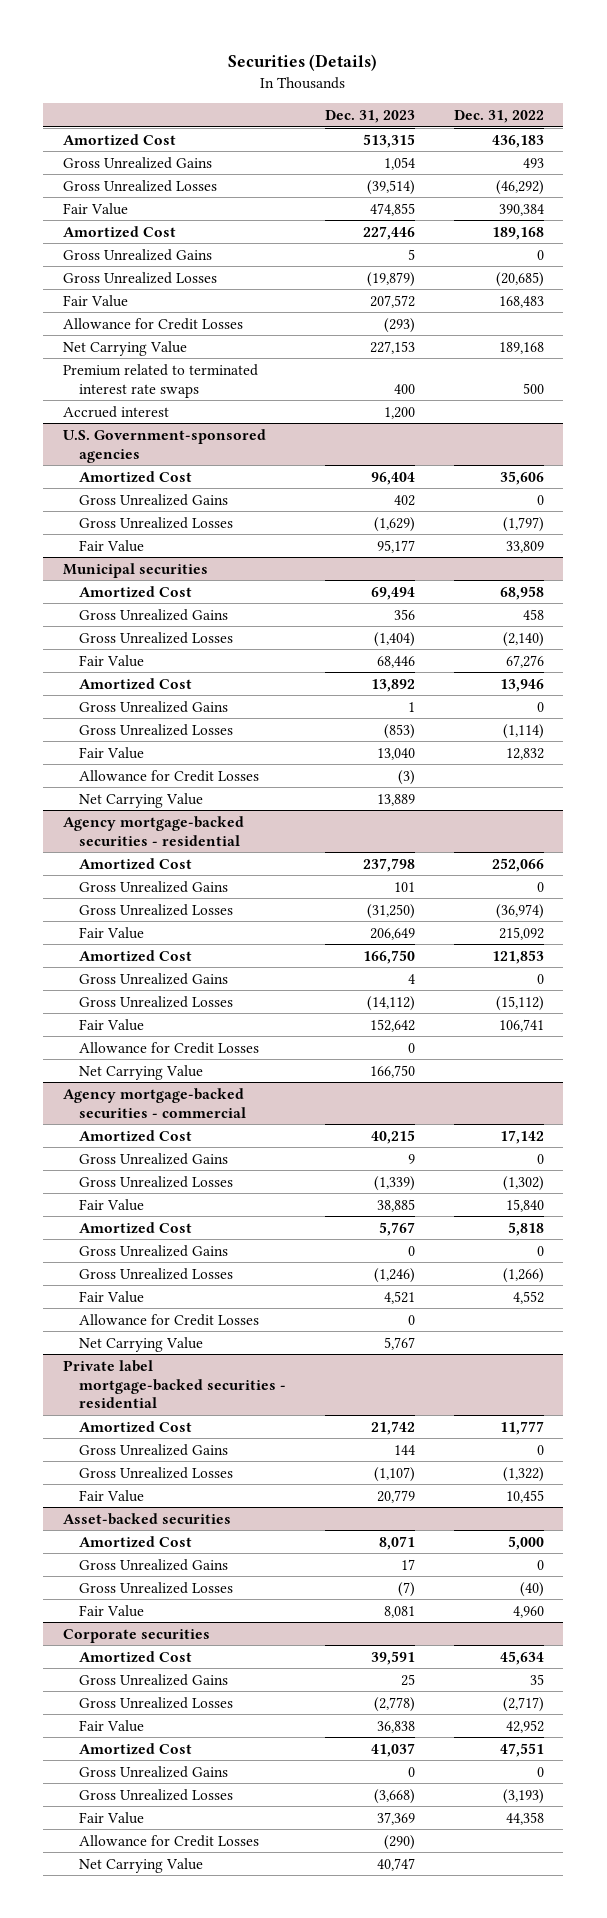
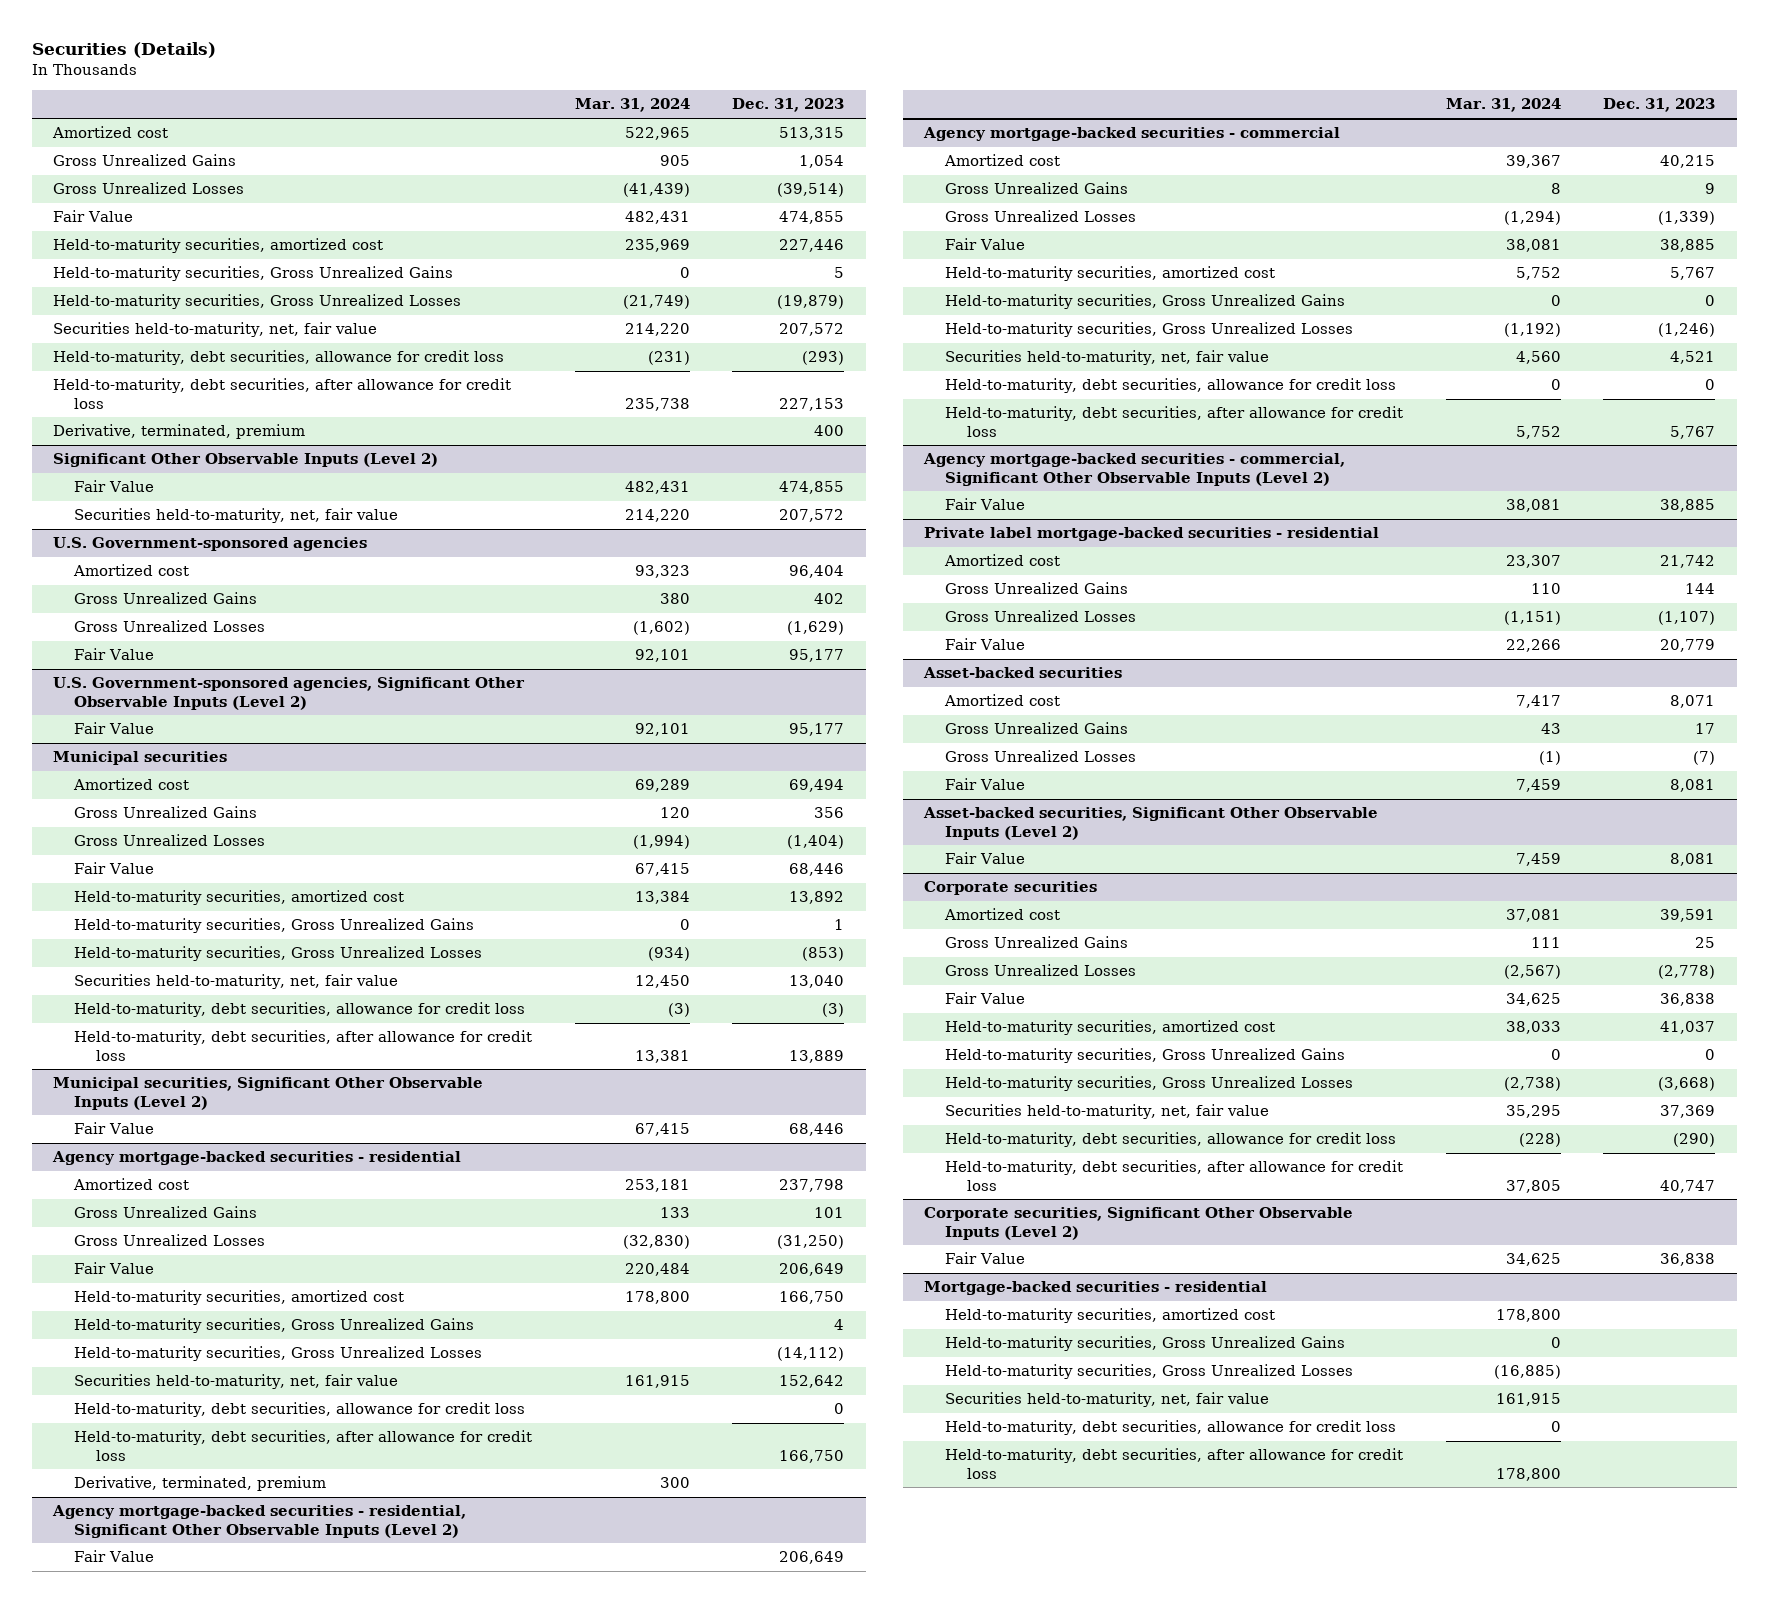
- | Dec. 31, 2023 | Dec. 31, 2022
+ | Mar. 31, 2024 | Dec. 31, 2023
- Amortized Cost | 513,315 | 436,183
+ Amortized cost | 522,965 | 513,315
- Amortized Cost | 227,446 | 189,168
- Gross Unrealized Gains | 5 | 0
- Gross Unrealized Losses | (19,879) | (20,685)
- Fair Value | 207,572 | 168,483
- Allowance for Credit Losses | (293) |
- Net Carrying Value | 227,153 | 189,168
- Premium related to terminated interest rate swaps | 400 | 500
- Accrued interest | 1,200 |
+ Held-to-maturity securities, amortized cost | 235,969 | 227,446
+ Held-to-maturity securities, Gross Unrealized Gains | 0 | 5
+ Held-to-maturity securities, Gross Unrealized Losses | (21,749) | (19,879)
+ Securities held-to-maturity, net, fair value | 214,220 | 207,572
+ Held-to-maturity, debt securities, allowance for credit loss | (231) | (293)
+ Held-to-maturity, debt securities, after allowance for credit loss | 235,738 | 227,153
+ Derivative, terminated, premium | | 400
+ Significant Other Observable Inputs (Level 2)
+ Fair Value | 482,431 | 474,855
+ Securities held-to-maturity, net, fair value | 214,220 | 207,572
@ U.S. Government-sponsored agencies
- Amortized Cost | 96,404 | 35,606
+ Amortized cost | 93,323 | 96,404
+ U.S. Government-sponsored agencies, Significant Other Observable Inputs (Level 2)
+ Fair Value | 92,101 | 95,177
@ Municipal securities
- Amortized Cost | 69,494 | 68,958
+ Amortized cost | 69,289 | 69,494
- Amortized Cost | 13,892 | 13,946
- Gross Unrealized Gains | 1 | 0
- Gross Unrealized Losses | (853) | (1,114)
- Fair Value | 13,040 | 12,832
- Allowance for Credit Losses | (3) |
- Net Carrying Value | 13,889 |
+ Held-to-maturity securities, amortized cost | 13,384 | 13,892
+ Held-to-maturity securities, Gross Unrealized Gains | 0 | 1
+ Held-to-maturity securities, Gross Unrealized Losses | (934) | (853)
+ Securities held-to-maturity, net, fair value | 12,450 | 13,040
+ Held-to-maturity, debt securities, allowance for credit loss | (3) | (3)
+ Held-to-maturity, debt securities, after allowance for credit loss | 13,381 | 13,889
+ Municipal securities, Significant Other Observable Inputs (Level 2)
+ Fair Value | 67,415 | 68,446
@ Agency mortgage-backed securities - residential
- Amortized Cost | 237,798 | 252,066
+ Amortized cost | 253,181 | 237,798
- Amortized Cost | 166,750 | 121,853
- Gross Unrealized Gains | 4 | 0
- Gross Unrealized Losses | (14,112) | (15,112)
- Fair Value | 152,642 | 106,741
- Allowance for Credit Losses | 0 |
- Net Carrying Value | 166,750 |
+ Held-to-maturity securities, amortized cost | 178,800 | 166,750
+ Held-to-maturity securities, Gross Unrealized Gains | | 4
+ Held-to-maturity securities, Gross Unrealized Losses | | (14,112)
+ Securities held-to-maturity, net, fair value | 161,915 | 152,642
+ Held-to-maturity, debt securities, allowance for credit loss | | 0
+ Held-to-maturity, debt securities, after allowance for credit loss | | 166,750
+ Derivative, terminated, premium | 300 |
+ Agency mortgage-backed securities - residential, Significant Other Observable Inputs (Level 2)
+ Fair Value | | 206,649
@ Agency mortgage-backed securities - commercial
- Amortized Cost | 40,215 | 17,142
+ Amortized cost | 39,367 | 40,215
- Amortized Cost | 5,767 | 5,818
- Gross Unrealized Gains | 0 | 0
- Gross Unrealized Losses | (1,246) | (1,266)
- Fair Value | 4,521 | 4,552
- Allowance for Credit Losses | 0 |
- Net Carrying Value | 5,767 |
+ Held-to-maturity securities, amortized cost | 5,752 | 5,767
+ Held-to-maturity securities, Gross Unrealized Gains | 0 | 0
+ Held-to-maturity securities, Gross Unrealized Losses | (1,192) | (1,246)
+ Securities held-to-maturity, net, fair value | 4,560 | 4,521
+ Held-to-maturity, debt securities, allowance for credit loss | 0 | 0
+ Held-to-maturity, debt securities, after allowance for credit loss | 5,752 | 5,767
+ Agency mortgage-backed securities - commercial, Significant Other Observable Inputs (Level 2)
+ Fair Value | 38,081 | 38,885
@ Private label mortgage-backed securities - residential
- Amortized Cost | 21,742 | 11,777
+ Amortized cost | 23,307 | 21,742
@ Asset-backed securities
- Amortized Cost | 8,071 | 5,000
+ Amortized cost | 7,417 | 8,071
+ Asset-backed securities, Significant Other Observable Inputs (Level 2)
+ Fair Value | 7,459 | 8,081
@ Corporate securities
- Amortized Cost | 39,591 | 45,634
+ Amortized cost | 37,081 | 39,591
- Amortized Cost | 41,037 | 47,551
- Gross Unrealized Gains | 0 | 0
- Gross Unrealized Losses | (3,668) | (3,193)
- Fair Value | 37,369 | 44,358
- Allowance for Credit Losses | (290) |
- Net Carrying Value | 40,747 |
+ Held-to-maturity securities, amortized cost | 38,033 | 41,037
+ Held-to-maturity securities, Gross Unrealized Gains | 0 | 0
+ Held-to-maturity securities, Gross Unrealized Losses | (2,738) | (3,668)
+ Securities held-to-maturity, net, fair value | 35,295 | 37,369
+ Held-to-maturity, debt securities, allowance for credit loss | (228) | (290)
+ Held-to-maturity, debt securities, after allowance for credit loss | 37,805 | 40,747
+ Corporate securities, Significant Other Observable Inputs (Level 2)
+ Fair Value | 34,625 | 36,838
+ Mortgage-backed securities - residential
+ Held-to-maturity securities, amortized cost | 178,800 |
+ Held-to-maturity securities, Gross Unrealized Gains | 0 |
+ Held-to-maturity securities, Gross Unrealized Losses | (16,885) |
+ Securities held-to-maturity, net, fair value | 161,915 |
+ Held-to-maturity, debt securities, allowance for credit loss | 0 |
+ Held-to-maturity, debt securities, after allowance for credit loss | 178,800 |

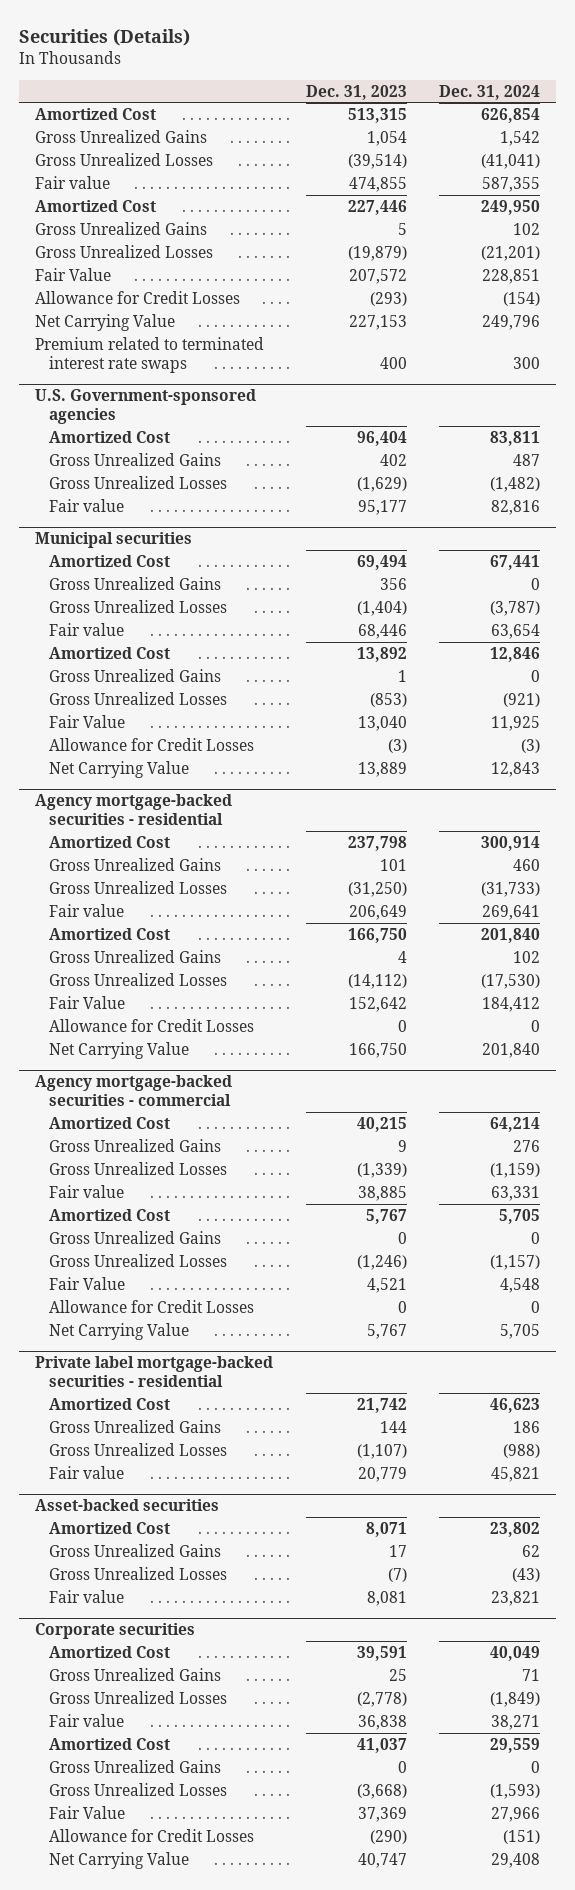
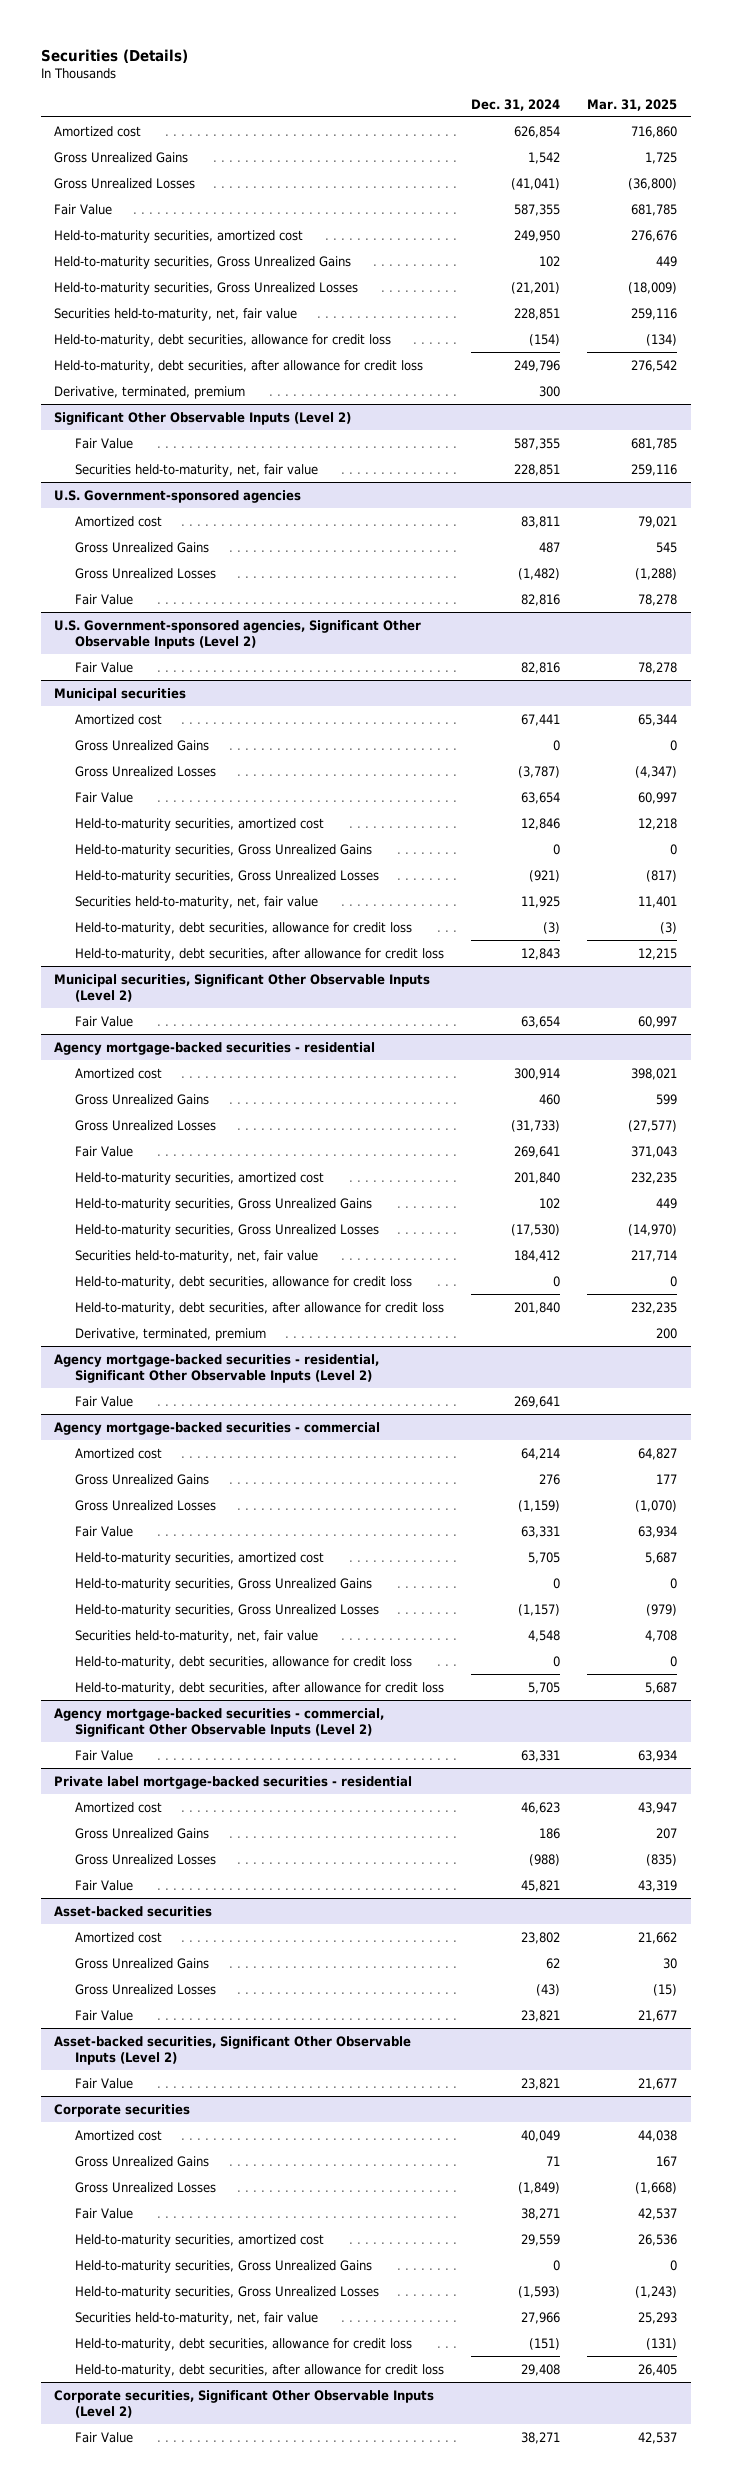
- | Dec. 31, 2023 | Dec. 31, 2024
+ | Dec. 31, 2024 | Mar. 31, 2025
- Amortized Cost | 513,315 | 626,854
+ Amortized cost | 626,854 | 716,860
- Fair value | 474,855 | 587,355
- Amortized Cost | 227,446 | 249,950
- Gross Unrealized Gains | 5 | 102
- Gross Unrealized Losses | (19,879) | (21,201)
- Fair Value | 207,572 | 228,851
- Allowance for Credit Losses | (293) | (154)
- Net Carrying Value | 227,153 | 249,796
- Premium related to terminated interest rate swaps | 400 | 300
+ Fair Value | 587,355 | 681,785
+ Held-to-maturity securities, amortized cost | 249,950 | 276,676
+ Held-to-maturity securities, Gross Unrealized Gains | 102 | 449
+ Held-to-maturity securities, Gross Unrealized Losses | (21,201) | (18,009)
+ Securities held-to-maturity, net, fair value | 228,851 | 259,116
+ Held-to-maturity, debt securities, allowance for credit loss | (154) | (134)
+ Held-to-maturity, debt securities, after allowance for credit loss | 249,796 | 276,542
+ Derivative, terminated, premium | 300 |
+ Significant Other Observable Inputs (Level 2)
+ Fair Value | 587,355 | 681,785
+ Securities held-to-maturity, net, fair value | 228,851 | 259,116
@ U.S. Government-sponsored agencies
- Amortized Cost | 96,404 | 83,811
+ Amortized cost | 83,811 | 79,021
- Fair value | 95,177 | 82,816
+ Fair Value | 82,816 | 78,278
+ U.S. Government-sponsored agencies, Significant Other Observable Inputs (Level 2)
+ Fair Value | 82,816 | 78,278
@ Municipal securities
- Amortized Cost | 69,494 | 67,441
+ Amortized cost | 67,441 | 65,344
- Fair value | 68,446 | 63,654
- Amortized Cost | 13,892 | 12,846
- Gross Unrealized Gains | 1 | 0
- Gross Unrealized Losses | (853) | (921)
- Fair Value | 13,040 | 11,925
- Allowance for Credit Losses | (3) | (3)
- Net Carrying Value | 13,889 | 12,843
+ Fair Value | 63,654 | 60,997
+ Held-to-maturity securities, amortized cost | 12,846 | 12,218
+ Held-to-maturity securities, Gross Unrealized Gains | 0 | 0
+ Held-to-maturity securities, Gross Unrealized Losses | (921) | (817)
+ Securities held-to-maturity, net, fair value | 11,925 | 11,401
+ Held-to-maturity, debt securities, allowance for credit loss | (3) | (3)
+ Held-to-maturity, debt securities, after allowance for credit loss | 12,843 | 12,215
+ Municipal securities, Significant Other Observable Inputs (Level 2)
+ Fair Value | 63,654 | 60,997
@ Agency mortgage-backed securities - residential
- Amortized Cost | 237,798 | 300,914
+ Amortized cost | 300,914 | 398,021
- Fair value | 206,649 | 269,641
- Amortized Cost | 166,750 | 201,840
- Gross Unrealized Gains | 4 | 102
- Gross Unrealized Losses | (14,112) | (17,530)
- Fair Value | 152,642 | 184,412
- Allowance for Credit Losses | 0 | 0
- Net Carrying Value | 166,750 | 201,840
+ Fair Value | 269,641 | 371,043
+ Held-to-maturity securities, amortized cost | 201,840 | 232,235
+ Held-to-maturity securities, Gross Unrealized Gains | 102 | 449
+ Held-to-maturity securities, Gross Unrealized Losses | (17,530) | (14,970)
+ Securities held-to-maturity, net, fair value | 184,412 | 217,714
+ Held-to-maturity, debt securities, allowance for credit loss | 0 | 0
+ Held-to-maturity, debt securities, after allowance for credit loss | 201,840 | 232,235
+ Derivative, terminated, premium | | 200
+ Agency mortgage-backed securities - residential, Significant Other Observable Inputs (Level 2)
+ Fair Value | 269,641 |
@ Agency mortgage-backed securities - commercial
- Amortized Cost | 40,215 | 64,214
+ Amortized cost | 64,214 | 64,827
- Fair value | 38,885 | 63,331
- Amortized Cost | 5,767 | 5,705
- Gross Unrealized Gains | 0 | 0
- Gross Unrealized Losses | (1,246) | (1,157)
- Fair Value | 4,521 | 4,548
- Allowance for Credit Losses | 0 | 0
- Net Carrying Value | 5,767 | 5,705
+ Fair Value | 63,331 | 63,934
+ Held-to-maturity securities, amortized cost | 5,705 | 5,687
+ Held-to-maturity securities, Gross Unrealized Gains | 0 | 0
+ Held-to-maturity securities, Gross Unrealized Losses | (1,157) | (979)
+ Securities held-to-maturity, net, fair value | 4,548 | 4,708
+ Held-to-maturity, debt securities, allowance for credit loss | 0 | 0
+ Held-to-maturity, debt securities, after allowance for credit loss | 5,705 | 5,687
+ Agency mortgage-backed securities - commercial, Significant Other Observable Inputs (Level 2)
+ Fair Value | 63,331 | 63,934
@ Private label mortgage-backed securities - residential
- Amortized Cost | 21,742 | 46,623
+ Amortized cost | 46,623 | 43,947
- Fair value | 20,779 | 45,821
+ Fair Value | 45,821 | 43,319
@ Asset-backed securities
- Amortized Cost | 8,071 | 23,802
+ Amortized cost | 23,802 | 21,662
- Fair value | 8,081 | 23,821
+ Fair Value | 23,821 | 21,677
+ Asset-backed securities, Significant Other Observable Inputs (Level 2)
+ Fair Value | 23,821 | 21,677
@ Corporate securities
- Amortized Cost | 39,591 | 40,049
+ Amortized cost | 40,049 | 44,038
- Fair value | 36,838 | 38,271
- Amortized Cost | 41,037 | 29,559
- Gross Unrealized Gains | 0 | 0
- Gross Unrealized Losses | (3,668) | (1,593)
- Fair Value | 37,369 | 27,966
- Allowance for Credit Losses | (290) | (151)
- Net Carrying Value | 40,747 | 29,408
+ Fair Value | 38,271 | 42,537
+ Held-to-maturity securities, amortized cost | 29,559 | 26,536
+ Held-to-maturity securities, Gross Unrealized Gains | 0 | 0
+ Held-to-maturity securities, Gross Unrealized Losses | (1,593) | (1,243)
+ Securities held-to-maturity, net, fair value | 27,966 | 25,293
+ Held-to-maturity, debt securities, allowance for credit loss | (151) | (131)
+ Held-to-maturity, debt securities, after allowance for credit loss | 29,408 | 26,405
+ Corporate securities, Significant Other Observable Inputs (Level 2)
+ Fair Value | 38,271 | 42,537

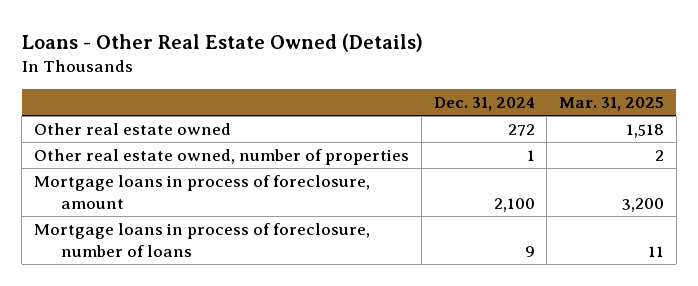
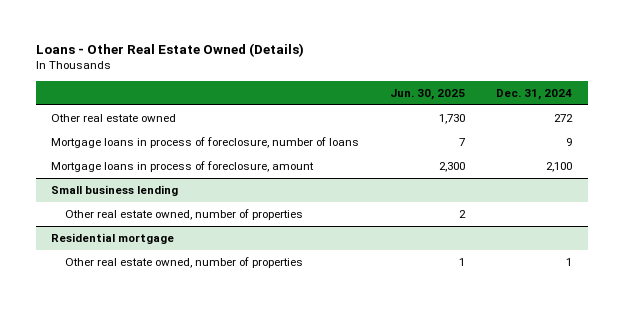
- | Dec. 31, 2024 | Mar. 31, 2025
+ | Jun. 30, 2025 | Dec. 31, 2024
- Other real estate owned, number of properties | 1 | 2
moved down: Mortgage loans in process of foreclosure, amount | 2,300 | 2,100
+ Small business lending
+ Other real estate owned, number of properties | 2 |
+ Residential mortgage
+ Other real estate owned, number of properties | 1 | 1

